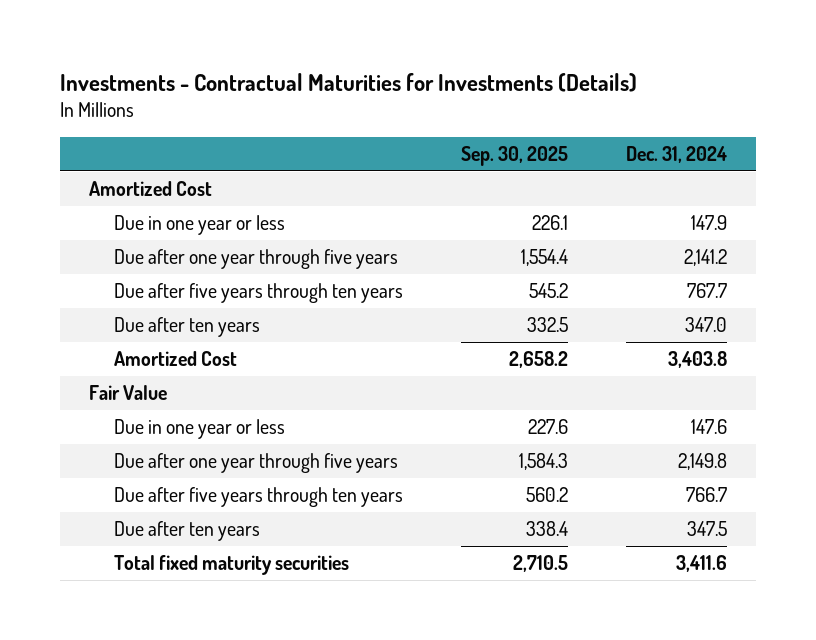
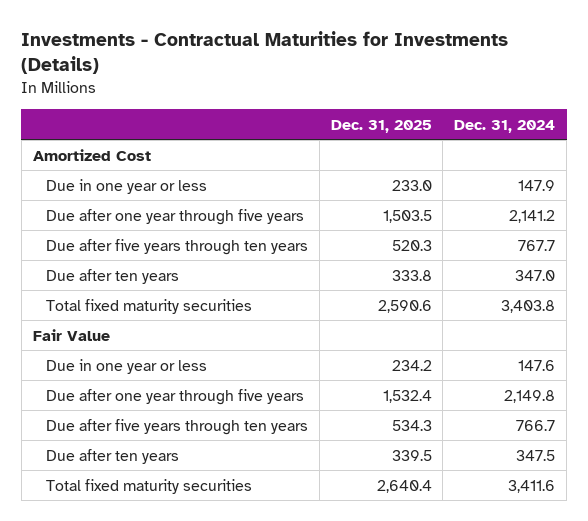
- | Sep. 30, 2025 | Dec. 31, 2024
+ | Dec. 31, 2025 | Dec. 31, 2024
- Amortized Cost | 2,658.2 | 3,403.8
+ Total fixed maturity securities | 2,590.6 | 3,403.8

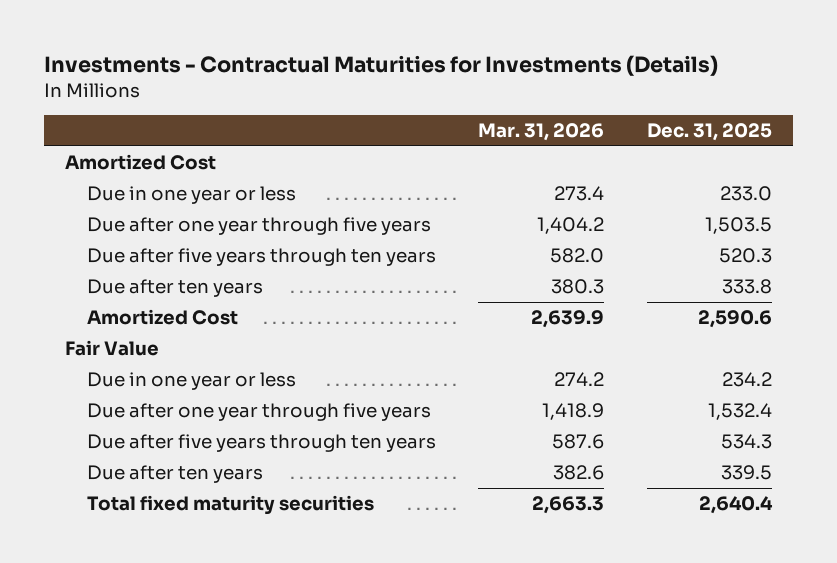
- | Dec. 31, 2025 | Dec. 31, 2024
+ | Mar. 31, 2026 | Dec. 31, 2025
- Total fixed maturity securities | 2,590.6 | 3,403.8
+ Amortized Cost | 2,639.9 | 2,590.6

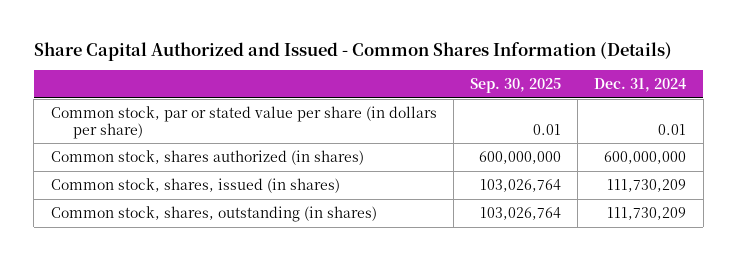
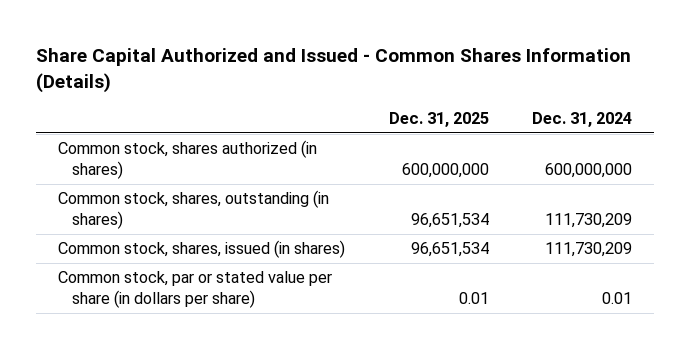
- | Sep. 30, 2025 | Dec. 31, 2024
+ | Dec. 31, 2025 | Dec. 31, 2024
moved down: Common stock, shares, issued (in shares) | 96,651,534 | 111,730,209
moved down: Common stock, par or stated value per share (in dollars per share) | 0.01 | 0.01

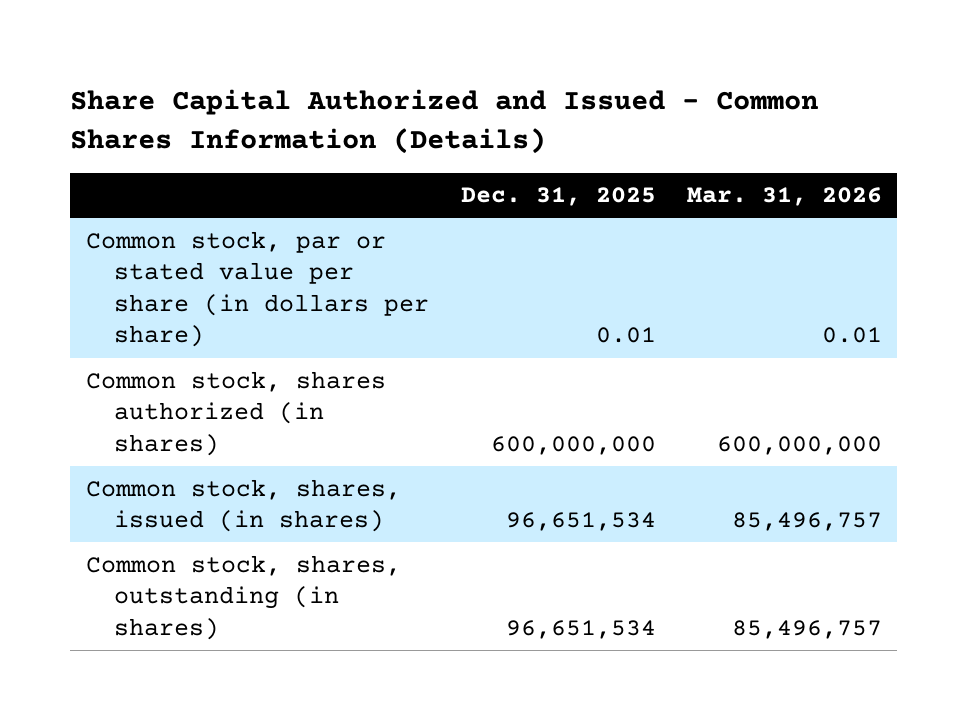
- | Dec. 31, 2025 | Dec. 31, 2024
+ | Dec. 31, 2025 | Mar. 31, 2026
moved up: Common stock, par or stated value per share (in dollars per share) | 0.01 | 0.01
moved down: Common stock, shares, outstanding (in shares) | 96,651,534 | 85,496,757

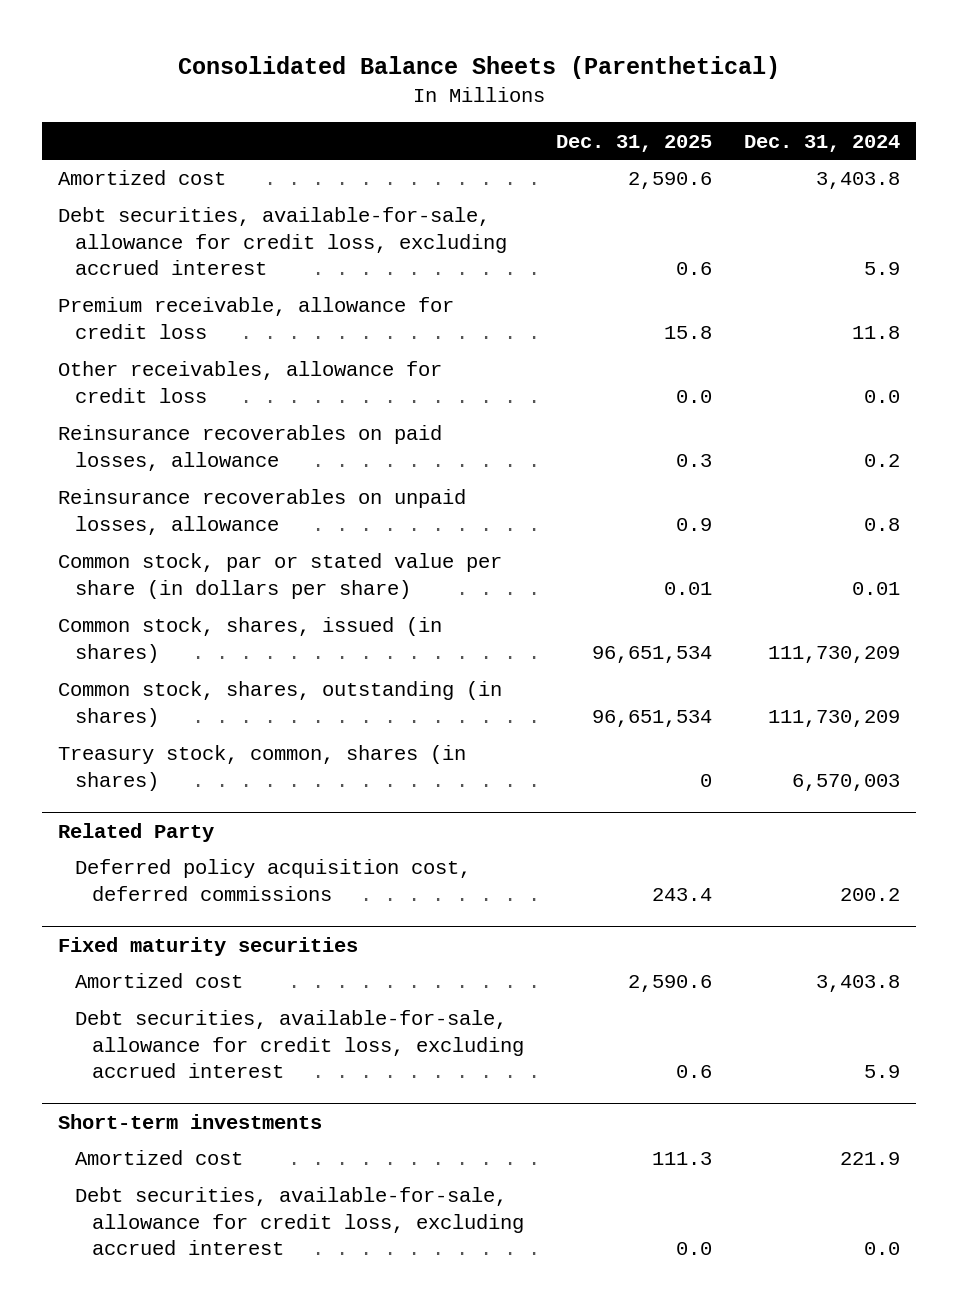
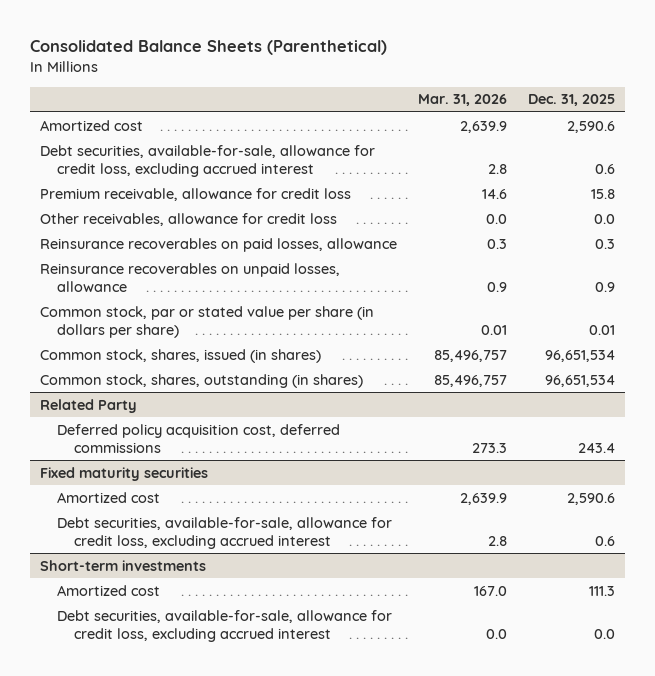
- | Dec. 31, 2025 | Dec. 31, 2024
+ | Mar. 31, 2026 | Dec. 31, 2025
- Treasury stock, common, shares (in shares) | 0 | 6,570,003

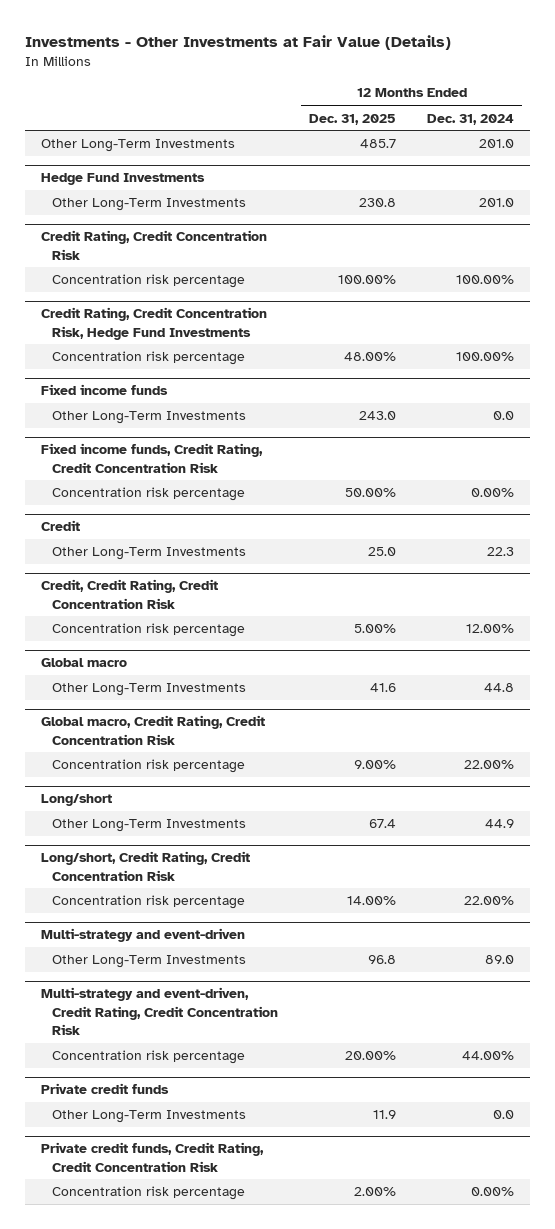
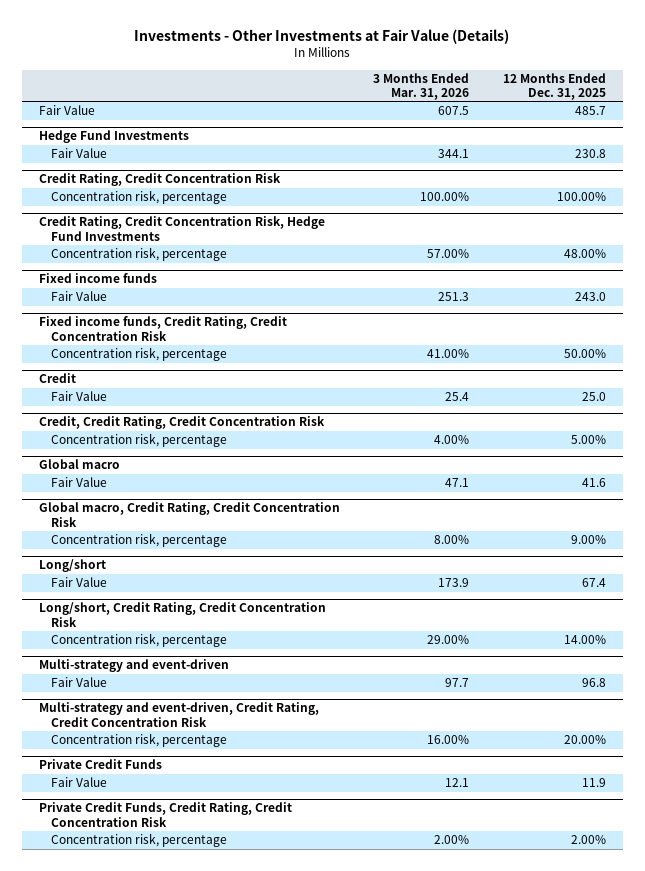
- | 12 Months Ended Dec. 31, 2025 | 12 Months Ended Dec. 31, 2024
+ | 3 Months Ended Mar. 31, 2026 | 12 Months Ended Dec. 31, 2025
- Other Long-Term Investments | 485.7 | 201.0
+ Fair Value | 607.5 | 485.7
@ Hedge Fund Investments
- Other Long-Term Investments | 230.8 | 201.0
+ Fair Value | 344.1 | 230.8
@ Credit Rating, Credit Concentration Risk
- Concentration risk percentage | 100.00% | 100.00%
+ Concentration risk, percentage | 100.00% | 100.00%
@ Credit Rating, Credit Concentration Risk, Hedge Fund Investments
- Concentration risk percentage | 48.00% | 100.00%
+ Concentration risk, percentage | 57.00% | 48.00%
@ Fixed income funds
- Other Long-Term Investments | 243.0 | 0.0
+ Fair Value | 251.3 | 243.0
@ Fixed income funds, Credit Rating, Credit Concentration Risk
- Concentration risk percentage | 50.00% | 0.00%
+ Concentration risk, percentage | 41.00% | 50.00%
@ Credit
- Other Long-Term Investments | 25.0 | 22.3
+ Fair Value | 25.4 | 25.0
@ Credit, Credit Rating, Credit Concentration Risk
- Concentration risk percentage | 5.00% | 12.00%
+ Concentration risk, percentage | 4.00% | 5.00%
@ Global macro
- Other Long-Term Investments | 41.6 | 44.8
+ Fair Value | 47.1 | 41.6
@ Global macro, Credit Rating, Credit Concentration Risk
- Concentration risk percentage | 9.00% | 22.00%
+ Concentration risk, percentage | 8.00% | 9.00%
@ Long/short
- Other Long-Term Investments | 67.4 | 44.9
+ Fair Value | 173.9 | 67.4
@ Long/short, Credit Rating, Credit Concentration Risk
- Concentration risk percentage | 14.00% | 22.00%
+ Concentration risk, percentage | 29.00% | 14.00%
@ Multi-strategy and event-driven
- Other Long-Term Investments | 96.8 | 89.0
+ Fair Value | 97.7 | 96.8
@ Multi-strategy and event-driven, Credit Rating, Credit Concentration Risk
- Concentration risk percentage | 20.00% | 44.00%
- Private credit funds
- Other Long-Term Investments | 11.9 | 0.0
- Private credit funds, Credit Rating, Credit Concentration Risk
- Concentration risk percentage | 2.00% | 0.00%
@ Multi-strategy and event-driven, Credit Rating, Credit Concentration Risk
+ Concentration risk, percentage | 16.00% | 20.00%
+ Private Credit Funds
+ Fair Value | 12.1 | 11.9
+ Private Credit Funds, Credit Rating, Credit Concentration Risk
+ Concentration risk, percentage | 2.00% | 2.00%

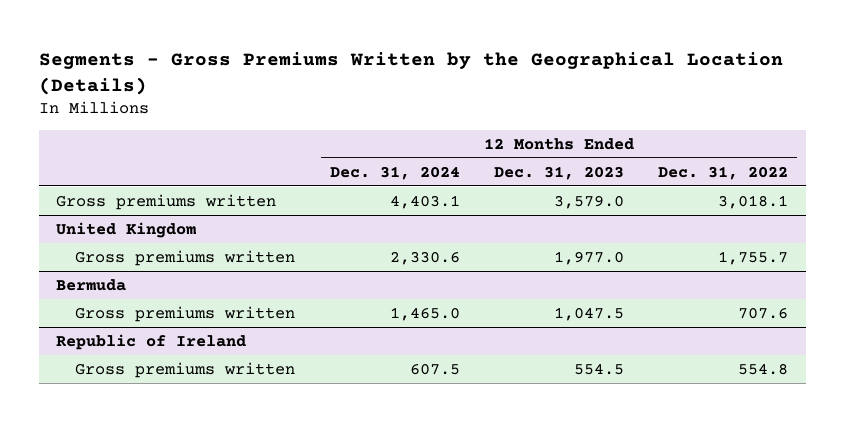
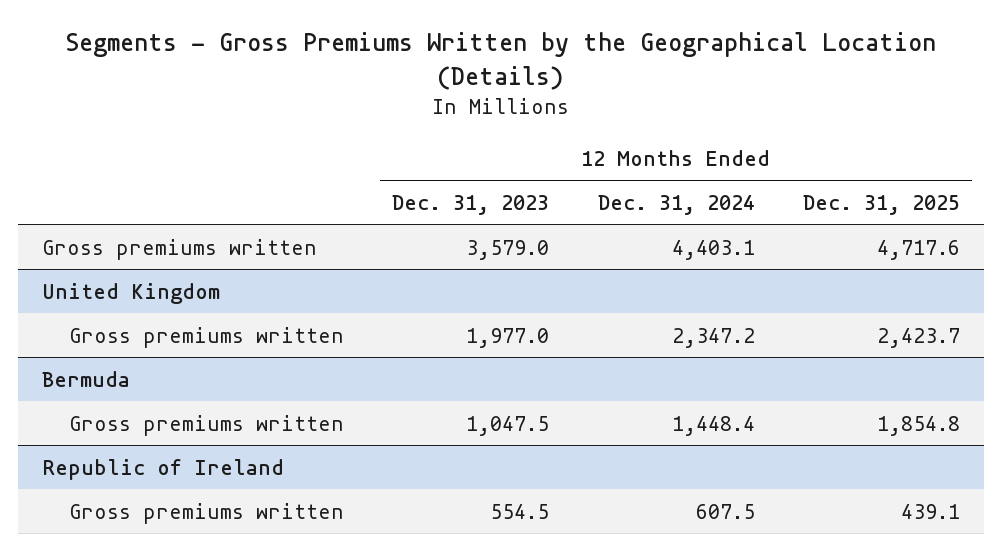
- | 12 Months Ended Dec. 31, 2024 | 12 Months Ended Dec. 31, 2023 | 12 Months Ended Dec. 31, 2022
+ | 12 Months Ended Dec. 31, 2023 | 12 Months Ended Dec. 31, 2024 | 12 Months Ended Dec. 31, 2025
@ United Kingdom
- Gross premiums written | 2,330.6 | 1,977.0 | 1,755.7
+ Gross premiums written | 1,977.0 | 2,347.2 | 2,423.7
@ Bermuda
- Gross premiums written | 1,465.0 | 1,047.5 | 707.6
+ Gross premiums written | 1,047.5 | 1,448.4 | 1,854.8

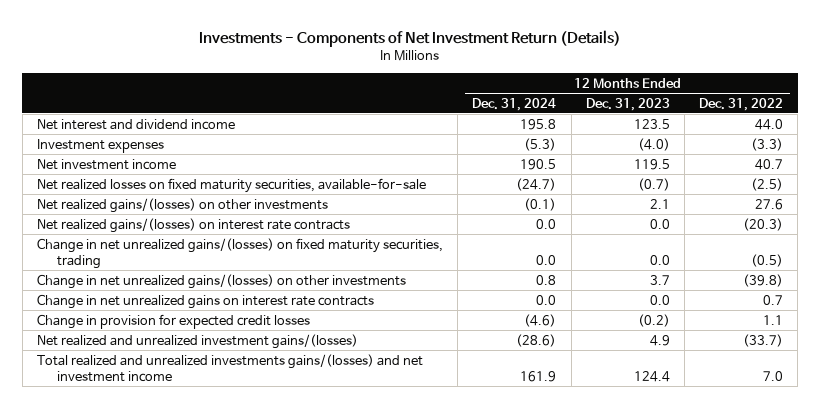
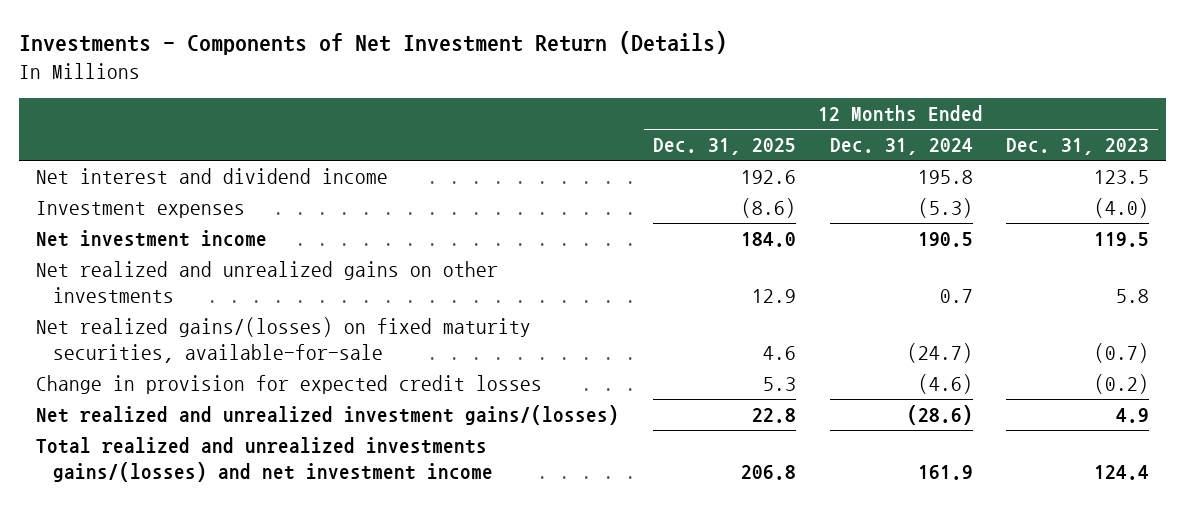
- | 12 Months Ended Dec. 31, 2024 | 12 Months Ended Dec. 31, 2023 | 12 Months Ended Dec. 31, 2022
+ | 12 Months Ended Dec. 31, 2025 | 12 Months Ended Dec. 31, 2024 | 12 Months Ended Dec. 31, 2023
- Net realized losses on fixed maturity securities, available-for-sale | (24.7) | (0.7) | (2.5)
- Net realized gains/(losses) on other investments | (0.1) | 2.1 | 27.6
- Net realized gains/(losses) on interest rate contracts | 0.0 | 0.0 | (20.3)
- Change in net unrealized gains/(losses) on fixed maturity securities, trading | 0.0 | 0.0 | (0.5)
- Change in net unrealized gains/(losses) on other investments | 0.8 | 3.7 | (39.8)
- Change in net unrealized gains on interest rate contracts | 0.0 | 0.0 | 0.7
+ Net realized and unrealized gains on other investments | 12.9 | 0.7 | 5.8
+ Net realized gains/(losses) on fixed maturity securities, available-for-sale | 4.6 | (24.7) | (0.7)

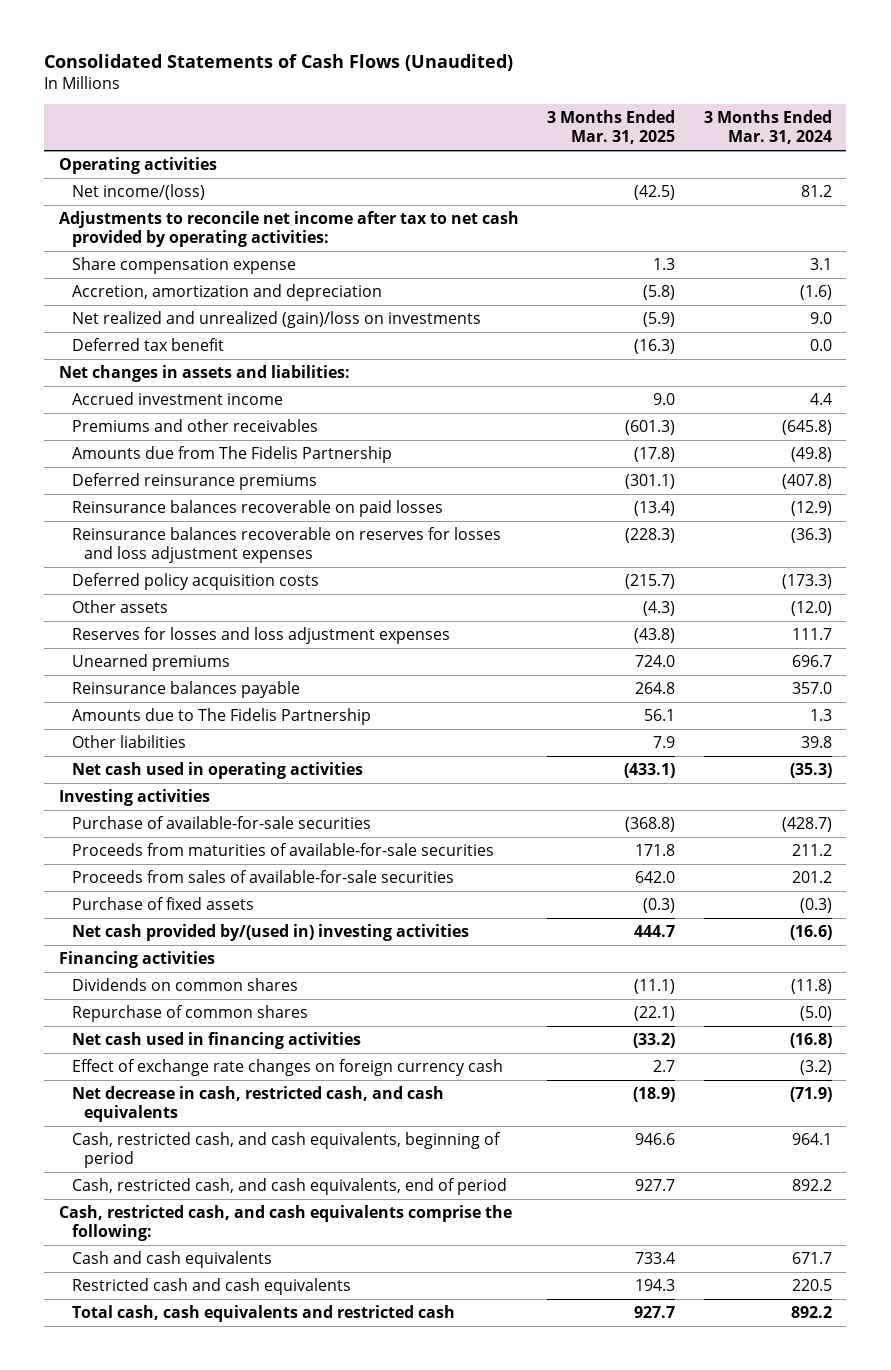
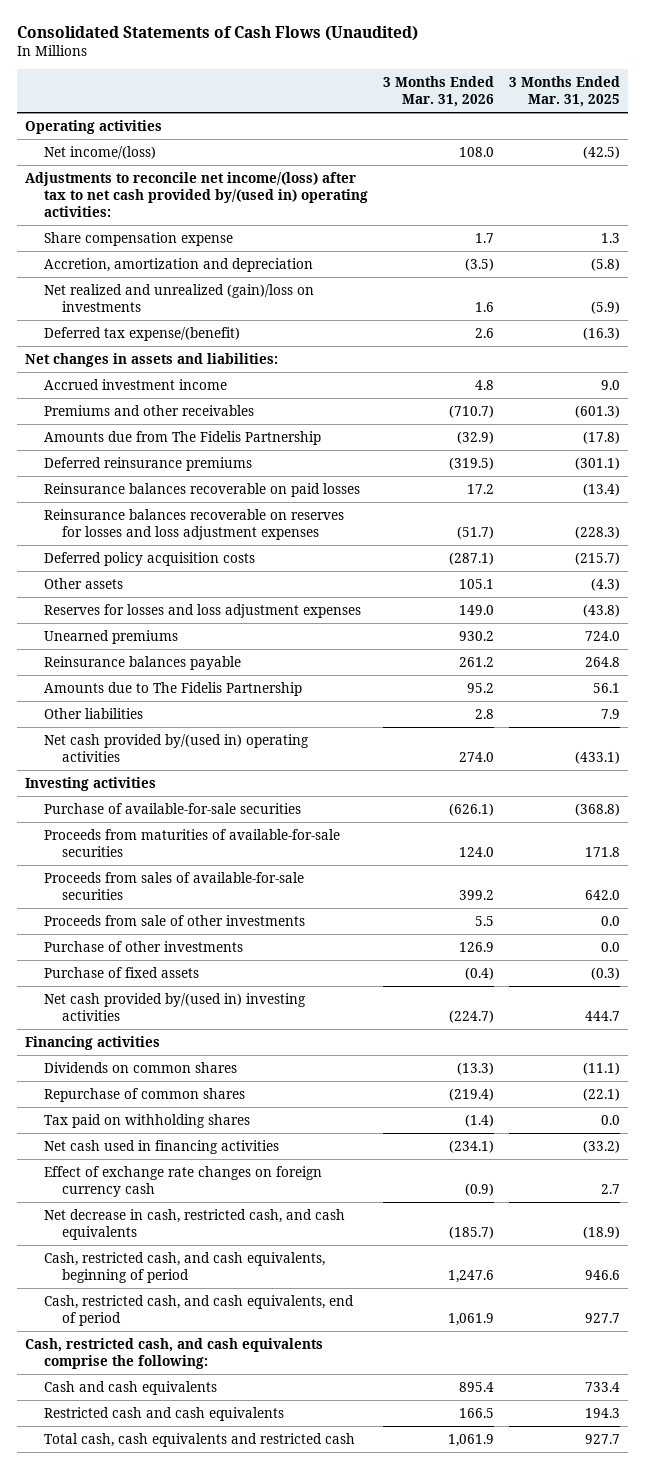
- | 3 Months Ended Mar. 31, 2025 | 3 Months Ended Mar. 31, 2024
+ | 3 Months Ended Mar. 31, 2026 | 3 Months Ended Mar. 31, 2025
- Adjustments to reconcile net income after tax to net cash provided by operating activities:
+ Adjustments to reconcile net income/(loss) after tax to net cash provided by/(used in) operating activities:
- Deferred tax benefit | (16.3) | 0.0
+ Deferred tax expense/(benefit) | 2.6 | (16.3)
- Net cash used in operating activities | (433.1) | (35.3)
+ Net cash provided by/(used in) operating activities | 274.0 | (433.1)
+ Proceeds from sale of other investments | 5.5 | 0.0
+ Purchase of other investments | 126.9 | 0.0
+ Tax paid on withholding shares | (1.4) | 0.0

